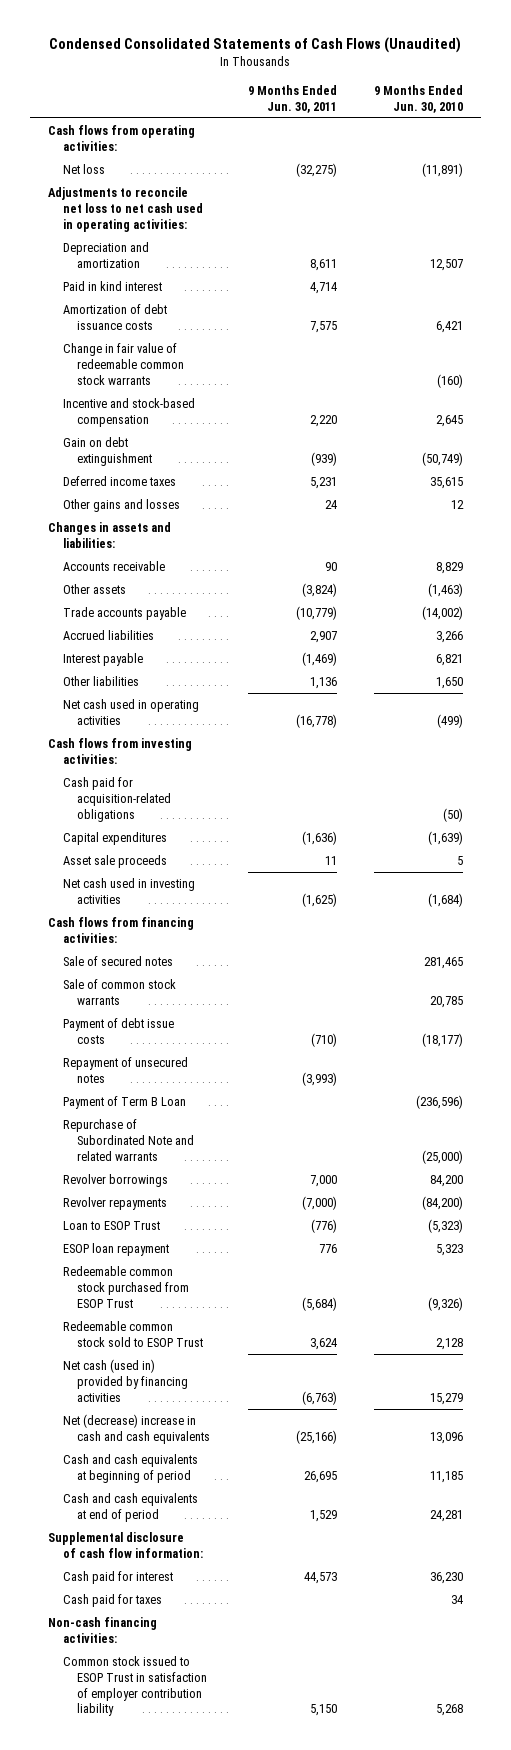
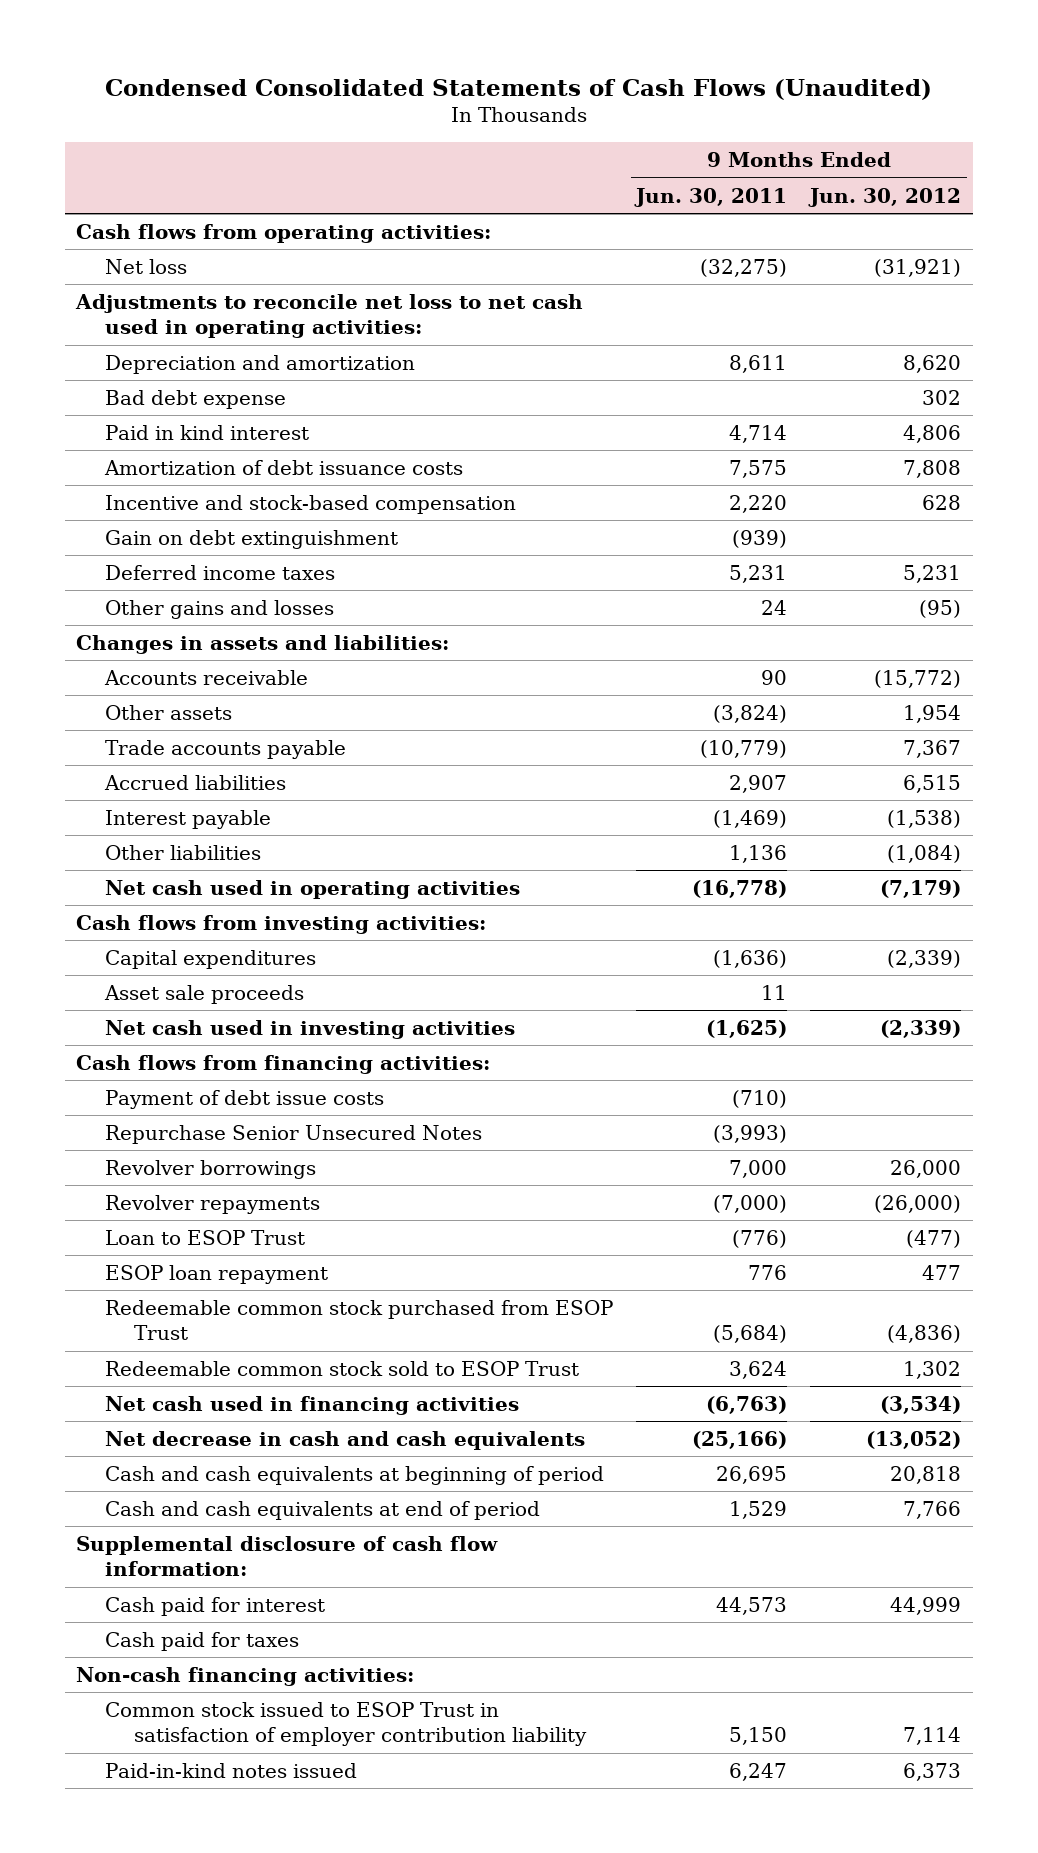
- | 9 Months Ended Jun. 30, 2011 | 9 Months Ended Jun. 30, 2010
+ | 9 Months Ended Jun. 30, 2011 | 9 Months Ended Jun. 30, 2012
+ Bad debt expense | | 302
- Change in fair value of redeemable common stock warrants | | (160)
- Cash paid for acquisition-related obligations | | (50)
- Sale of secured notes | | 281,465
- Sale of common stock warrants | | 20,785
- Repayment of unsecured notes | (3,993) |
- Payment of Term B Loan | | (236,596)
- Repurchase of Subordinated Note and related warrants | | (25,000)
+ Repurchase Senior Unsecured Notes | (3,993) |
- Net cash (used in) provided by financing activities | (6,763) | 15,279
- Net (decrease) increase in cash and cash equivalents | (25,166) | 13,096
+ Net cash used in financing activities | (6,763) | (3,534)
+ Net decrease in cash and cash equivalents | (25,166) | (13,052)
+ Paid-in-kind notes issued | 6,247 | 6,373

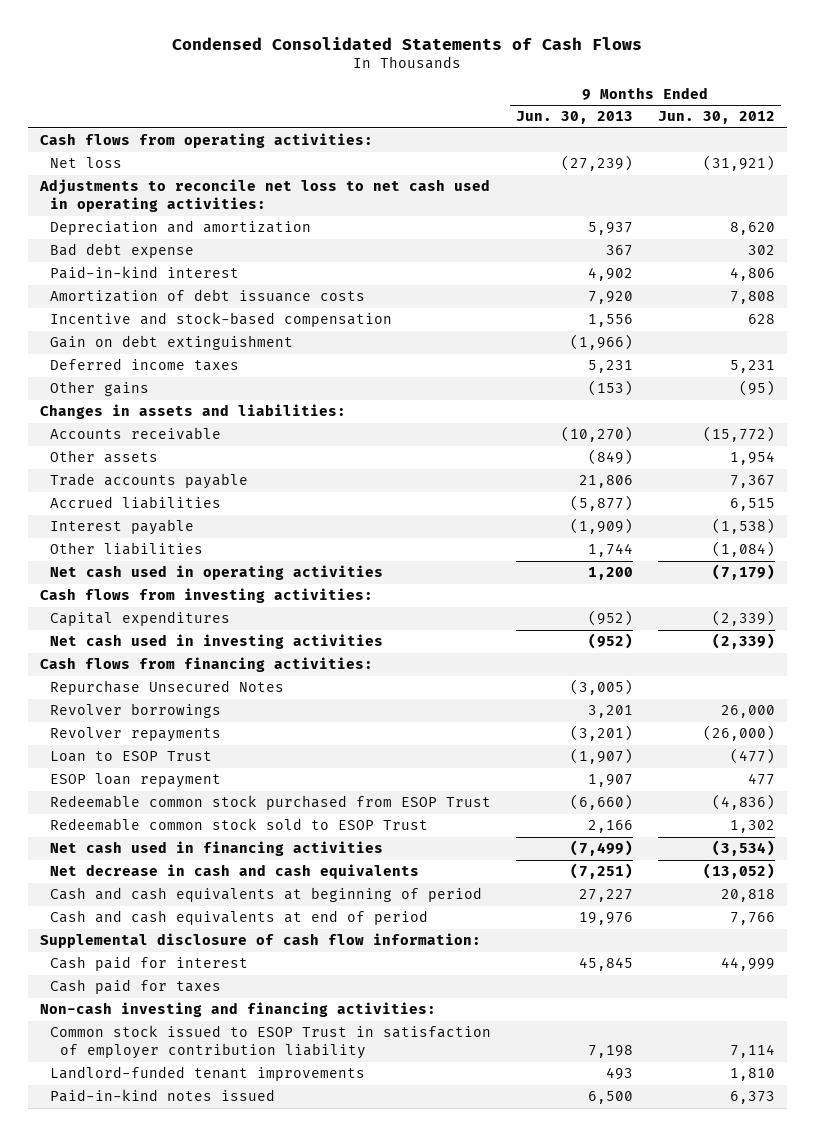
- Condensed Consolidated Statements of Cash Flows (Unaudited)
+ Condensed Consolidated Statements of Cash Flows
- | 9 Months Ended Jun. 30, 2011 | 9 Months Ended Jun. 30, 2012
+ | 9 Months Ended Jun. 30, 2013 | 9 Months Ended Jun. 30, 2012
- Paid in kind interest | 4,714 | 4,806
+ Paid-in-kind interest | 4,902 | 4,806
- Other gains and losses | 24 | (95)
+ Other gains | (153) | (95)
- Asset sale proceeds | 11 |
- Payment of debt issue costs | (710) |
- Repurchase Senior Unsecured Notes | (3,993) |
+ Repurchase Unsecured Notes | (3,005) |
- Non-cash financing activities:
+ Non-cash investing and financing activities:
+ Landlord-funded tenant improvements | 493 | 1,810

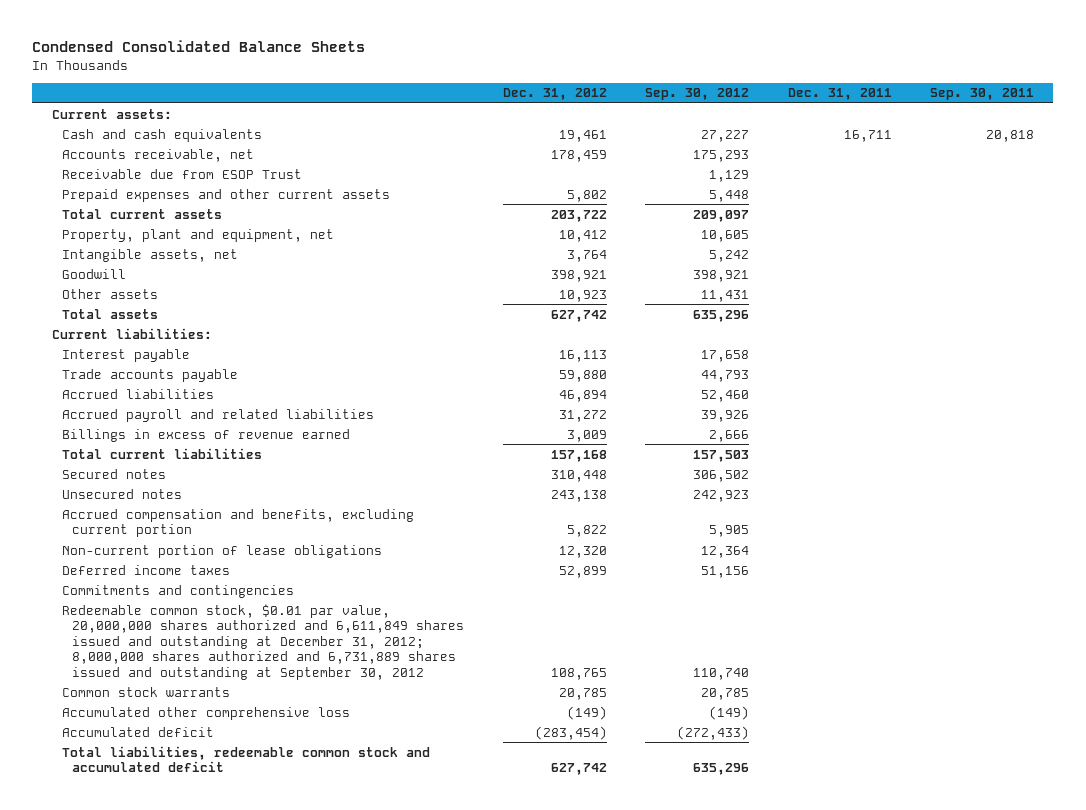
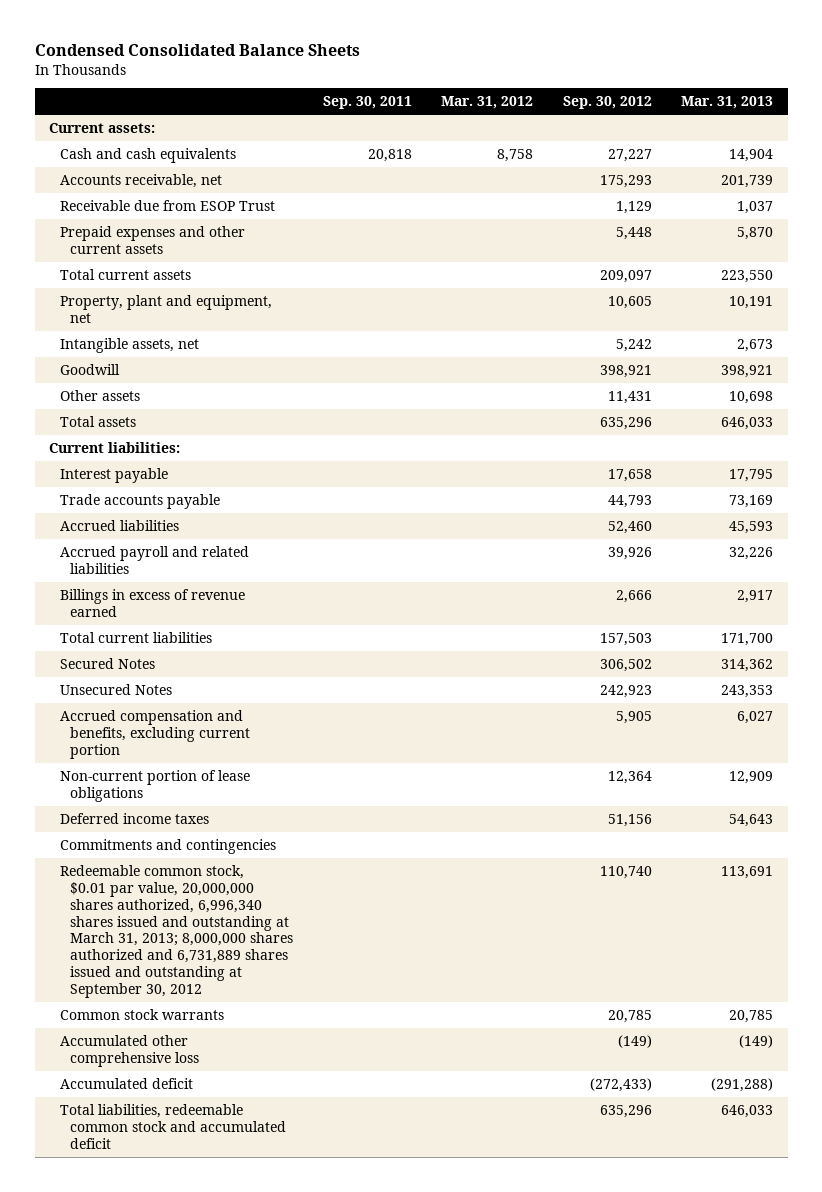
- | Dec. 31, 2012 | Sep. 30, 2012 | Dec. 31, 2011 | Sep. 30, 2011
+ | Sep. 30, 2011 | Mar. 31, 2012 | Sep. 30, 2012 | Mar. 31, 2013
- Secured notes | 310,448 | 306,502 | |
- Unsecured notes | 243,138 | 242,923 | |
+ Secured Notes | | | 306,502 | 314,362
+ Unsecured Notes | | | 242,923 | 243,353
- Redeemable common stock, $0.01 par value, 20,000,000 shares authorized and 6,611,849 shares issued and outstanding at December 31, 2012; 8,000,000 shares authorized and 6,731,889 shares issued and outstanding at September 30, 2012 | 108,765 | 110,740 | |
+ Redeemable common stock, $0.01 par value, 20,000,000 shares authorized, 6,996,340 shares issued and outstanding at March 31, 2013; 8,000,000 shares authorized and 6,731,889 shares issued and outstanding at September 30, 2012 | | | 110,740 | 113,691

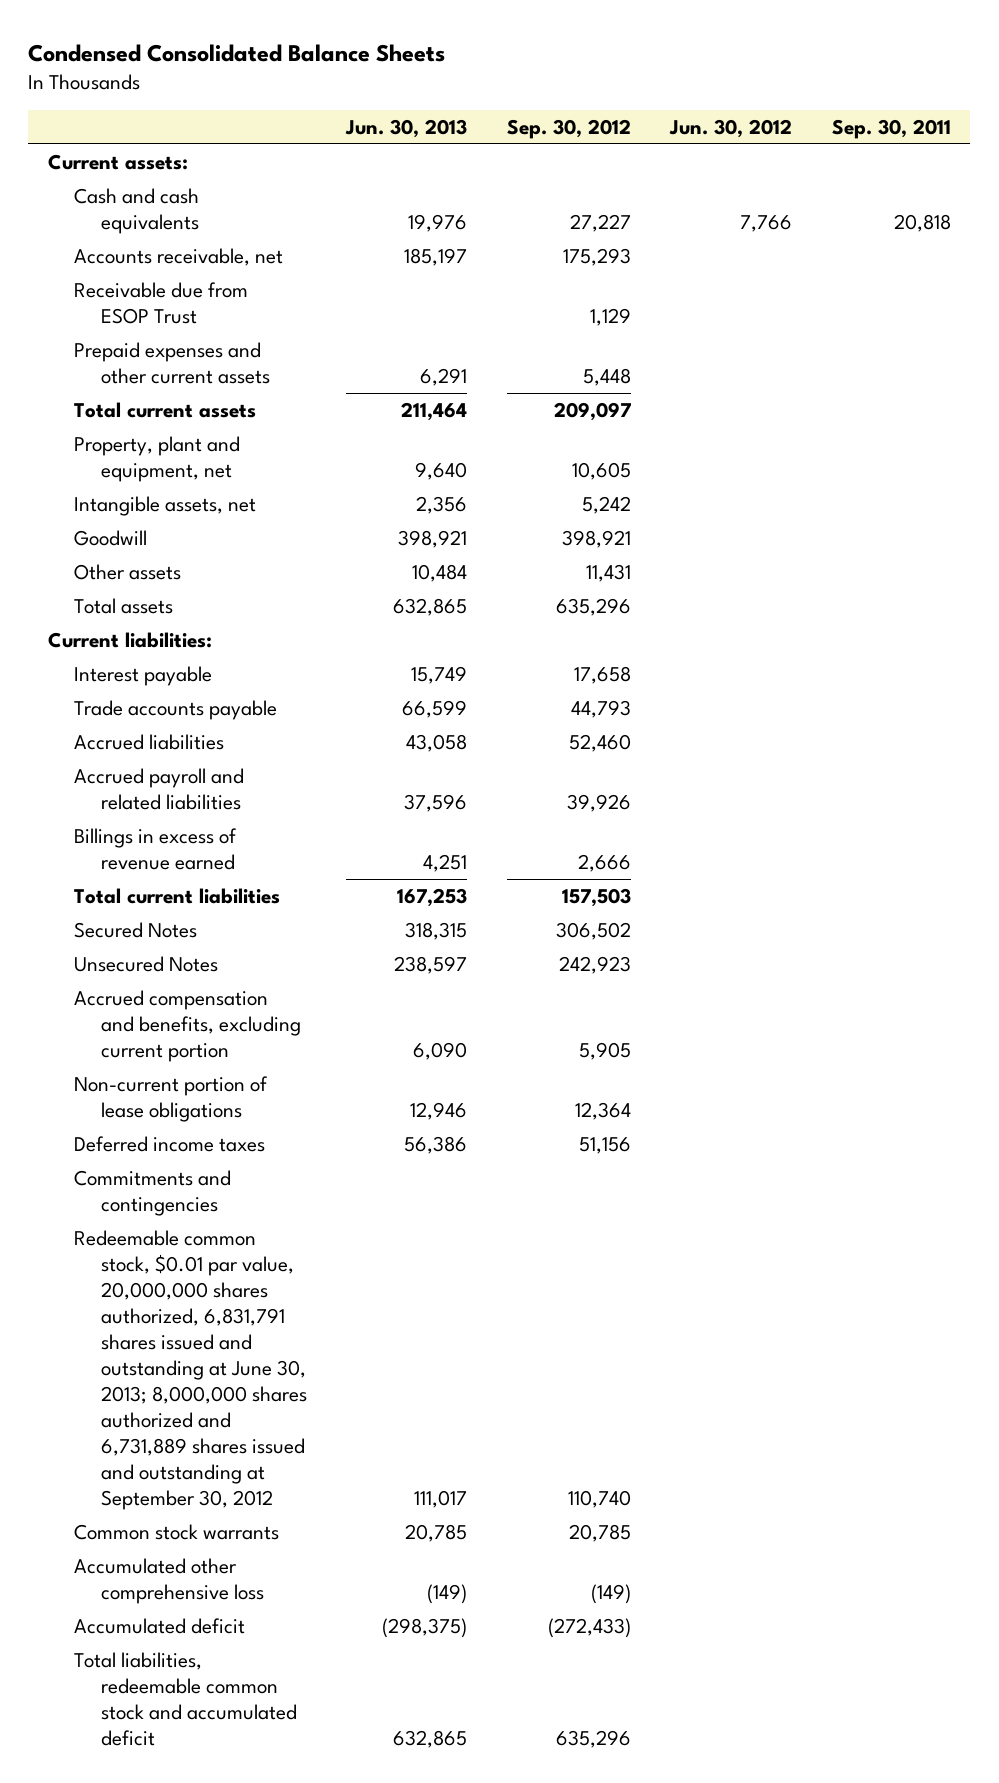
- | Sep. 30, 2011 | Mar. 31, 2012 | Sep. 30, 2012 | Mar. 31, 2013
+ | Jun. 30, 2013 | Sep. 30, 2012 | Jun. 30, 2012 | Sep. 30, 2011
- Redeemable common stock, $0.01 par value, 20,000,000 shares authorized, 6,996,340 shares issued and outstanding at March 31, 2013; 8,000,000 shares authorized and 6,731,889 shares issued and outstanding at September 30, 2012 | | | 110,740 | 113,691
+ Redeemable common stock, $0.01 par value, 20,000,000 shares authorized, 6,831,791 shares issued and outstanding at June 30, 2013; 8,000,000 shares authorized and 6,731,889 shares issued and outstanding at September 30, 2012 | 111,017 | 110,740 | |

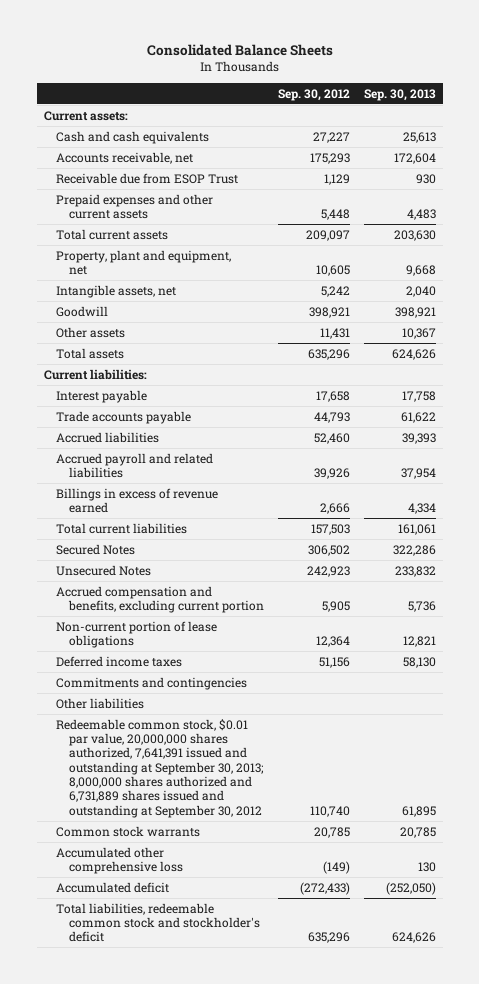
- Condensed Consolidated Balance Sheets
+ Consolidated Balance Sheets
- | Jun. 30, 2013 | Sep. 30, 2012 | Jun. 30, 2012 | Sep. 30, 2011
+ | Sep. 30, 2012 | Sep. 30, 2013
- Redeemable common stock, $0.01 par value, 20,000,000 shares authorized, 6,831,791 shares issued and outstanding at June 30, 2013; 8,000,000 shares authorized and 6,731,889 shares issued and outstanding at September 30, 2012 | 111,017 | 110,740 | |
+ Other liabilities
+ Redeemable common stock, $0.01 par value, 20,000,000 shares authorized, 7,641,391 issued and outstanding at September 30, 2013; 8,000,000 shares authorized and 6,731,889 shares issued and outstanding at September 30, 2012 | 110,740 | 61,895
- Total liabilities, redeemable common stock and accumulated deficit | 632,865 | 635,296 | |
+ Total liabilities, redeemable common stock and stockholder's deficit | 635,296 | 624,626

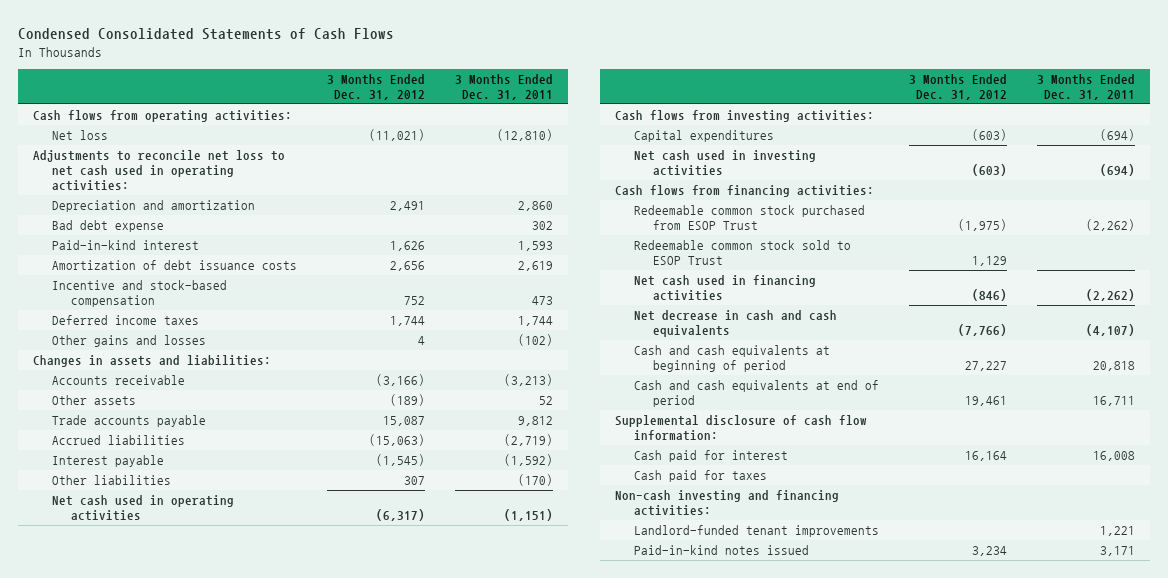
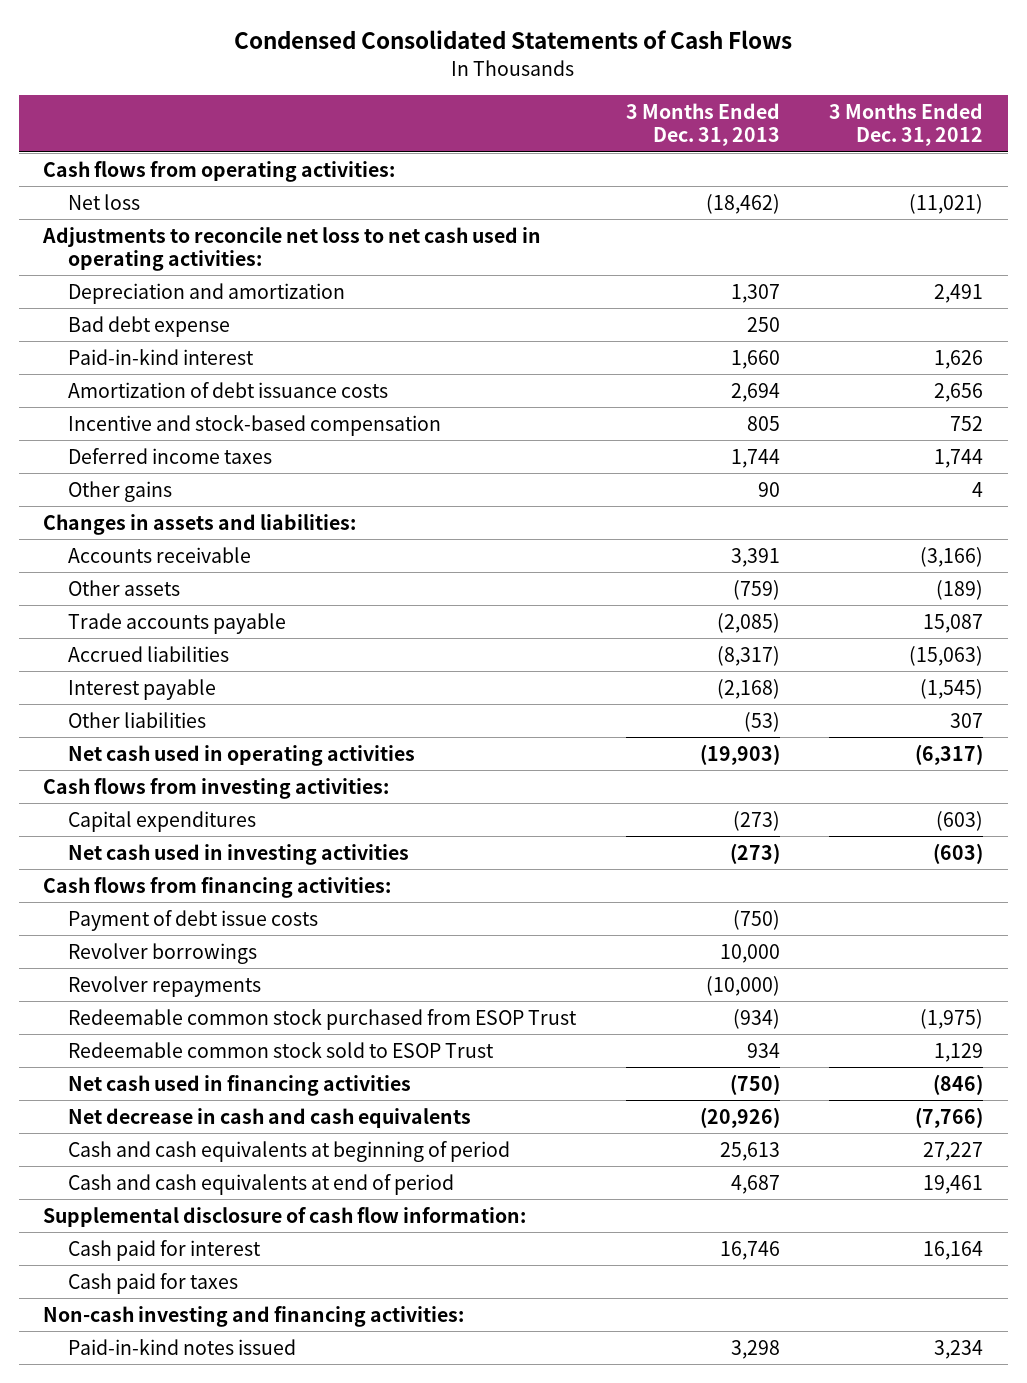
- | 3 Months Ended Dec. 31, 2012 | 3 Months Ended Dec. 31, 2011
+ | 3 Months Ended Dec. 31, 2013 | 3 Months Ended Dec. 31, 2012
- Other gains and losses | 4 | (102)
+ Other gains | 90 | 4
+ Payment of debt issue costs | (750) |
+ Revolver borrowings | 10,000 |
+ Revolver repayments | (10,000) |
- Landlord-funded tenant improvements | | 1,221

